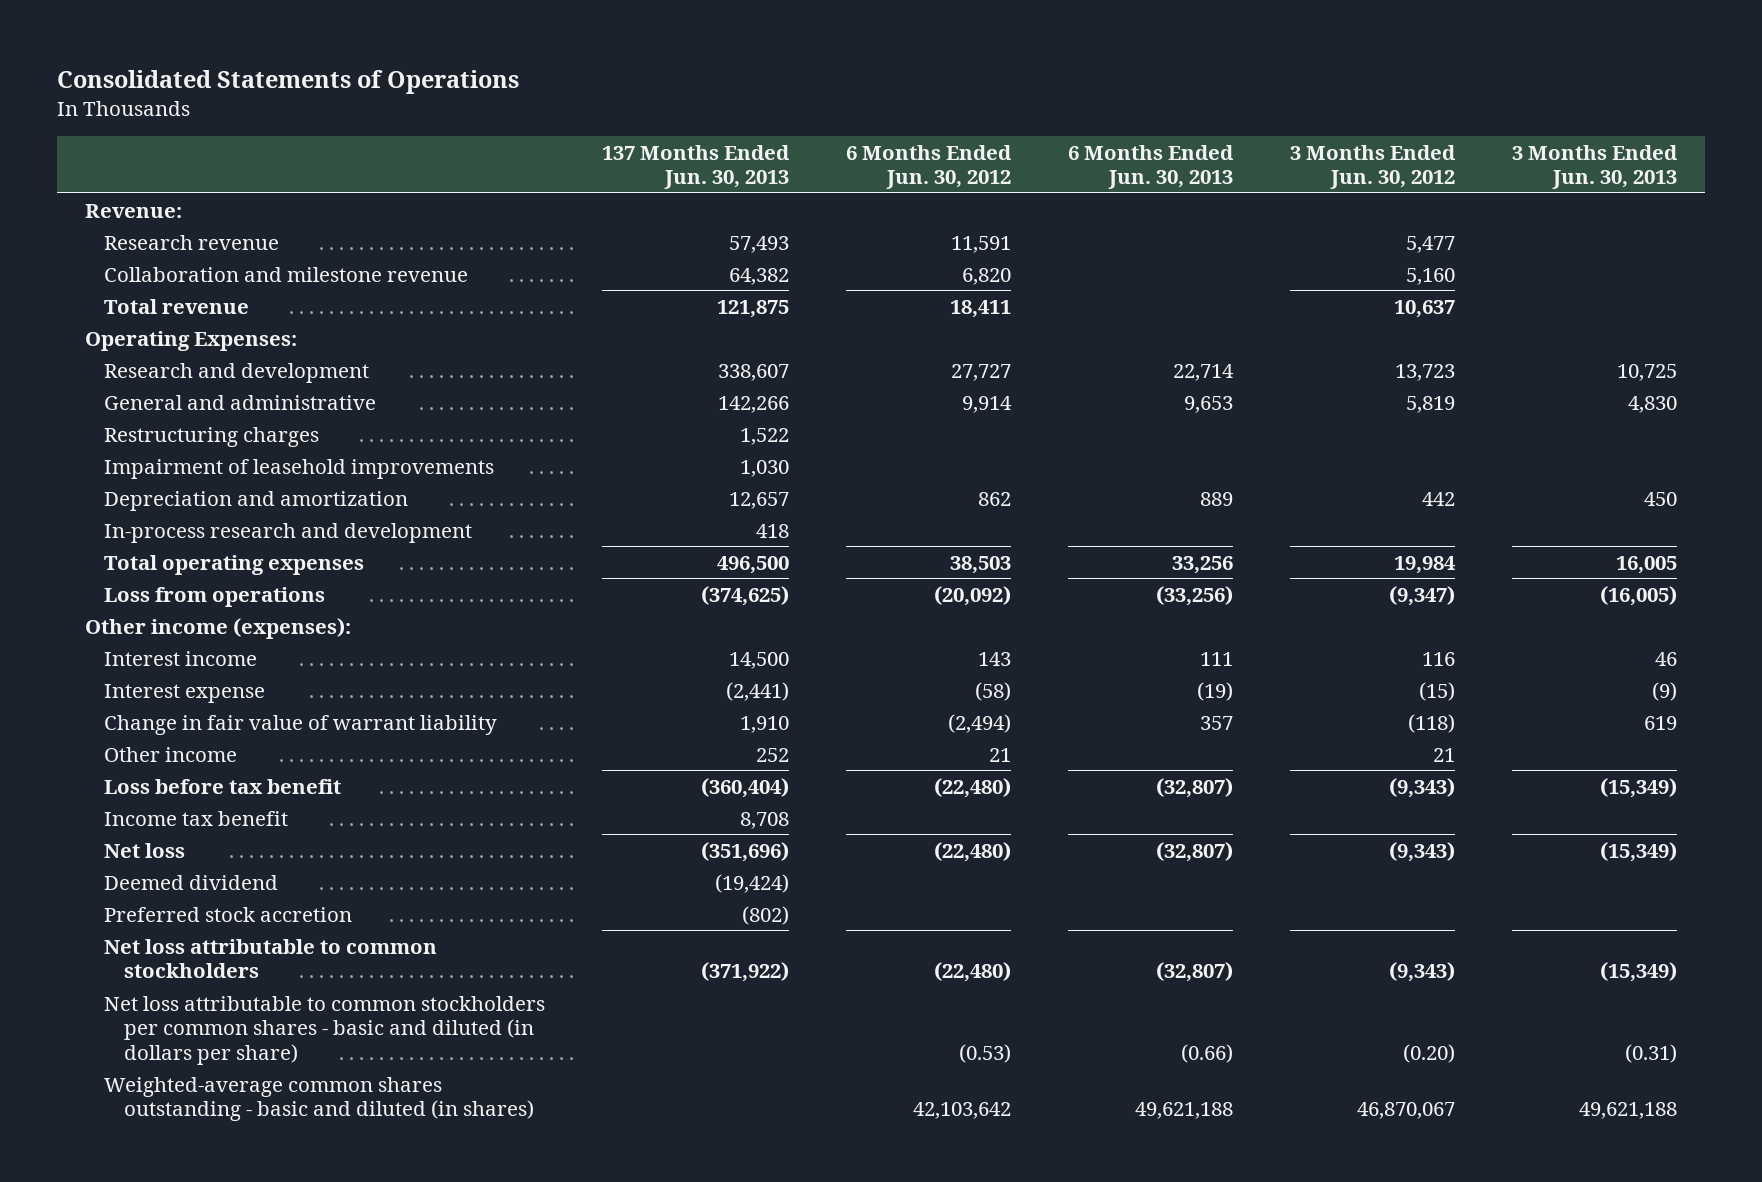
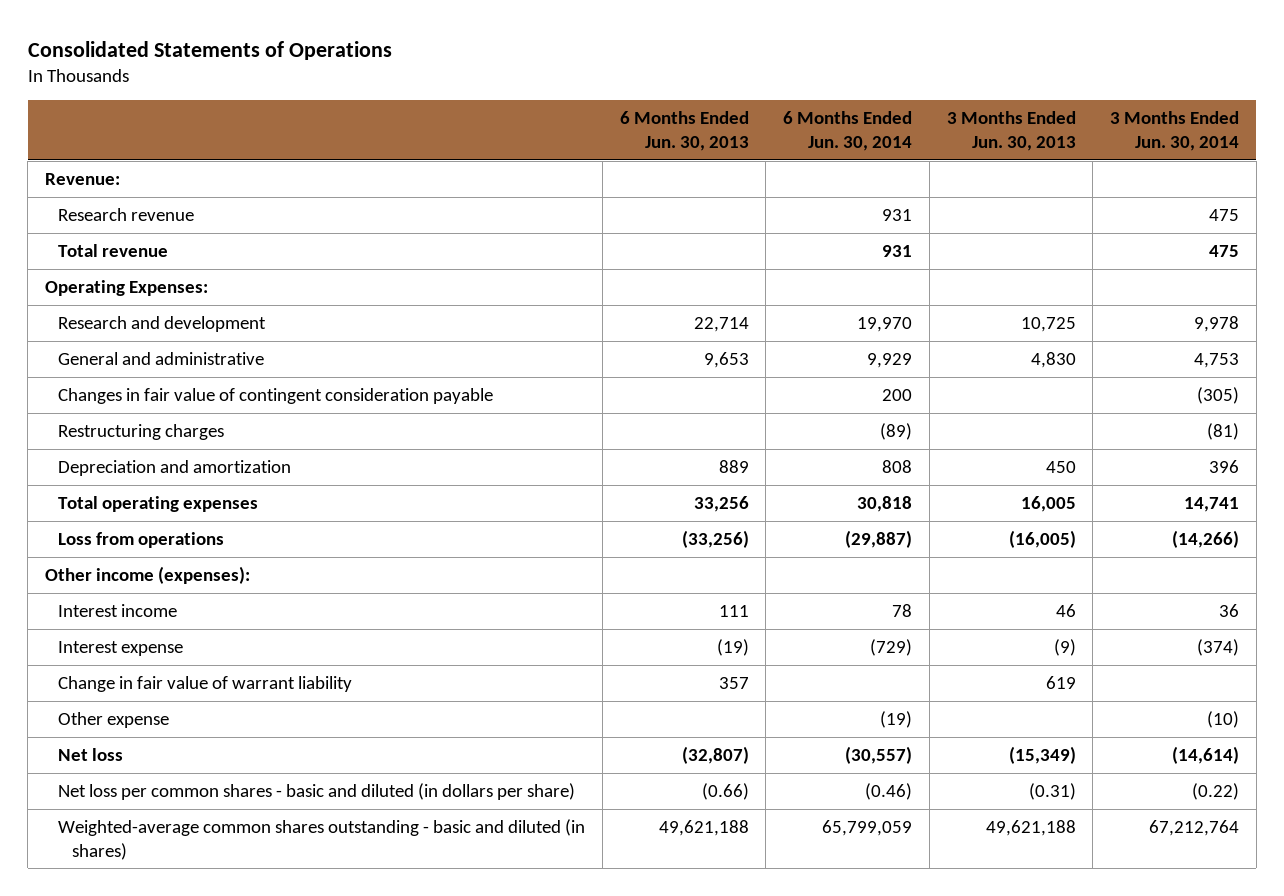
- | 137 Months Ended Jun. 30, 2013 | 6 Months Ended Jun. 30, 2012 | 6 Months Ended Jun. 30, 2013 | 3 Months Ended Jun. 30, 2012 | 3 Months Ended Jun. 30, 2013
+ | 6 Months Ended Jun. 30, 2013 | 6 Months Ended Jun. 30, 2014 | 3 Months Ended Jun. 30, 2013 | 3 Months Ended Jun. 30, 2014
- Collaboration and milestone revenue | 64,382 | 6,820 | | 5,160 |
+ Changes in fair value of contingent consideration payable | | 200 | | (305)
- Impairment of leasehold improvements | 1,030 | | | |
- In-process research and development | 418 | | | |
- Other income | 252 | 21 | | 21 |
- Loss before tax benefit | (360,404) | (22,480) | (32,807) | (9,343) | (15,349)
- Income tax benefit | 8,708 | | | |
+ Other expense | | (19) | | (10)
- Deemed dividend | (19,424) | | | |
- Preferred stock accretion | (802) | | | |
- Net loss attributable to common stockholders | (371,922) | (22,480) | (32,807) | (9,343) | (15,349)
- Net loss attributable to common stockholders per common shares - basic and diluted (in dollars per share) | | (0.53) | (0.66) | (0.20) | (0.31)
+ Net loss per common shares - basic and diluted (in dollars per share) | (0.66) | (0.46) | (0.31) | (0.22)

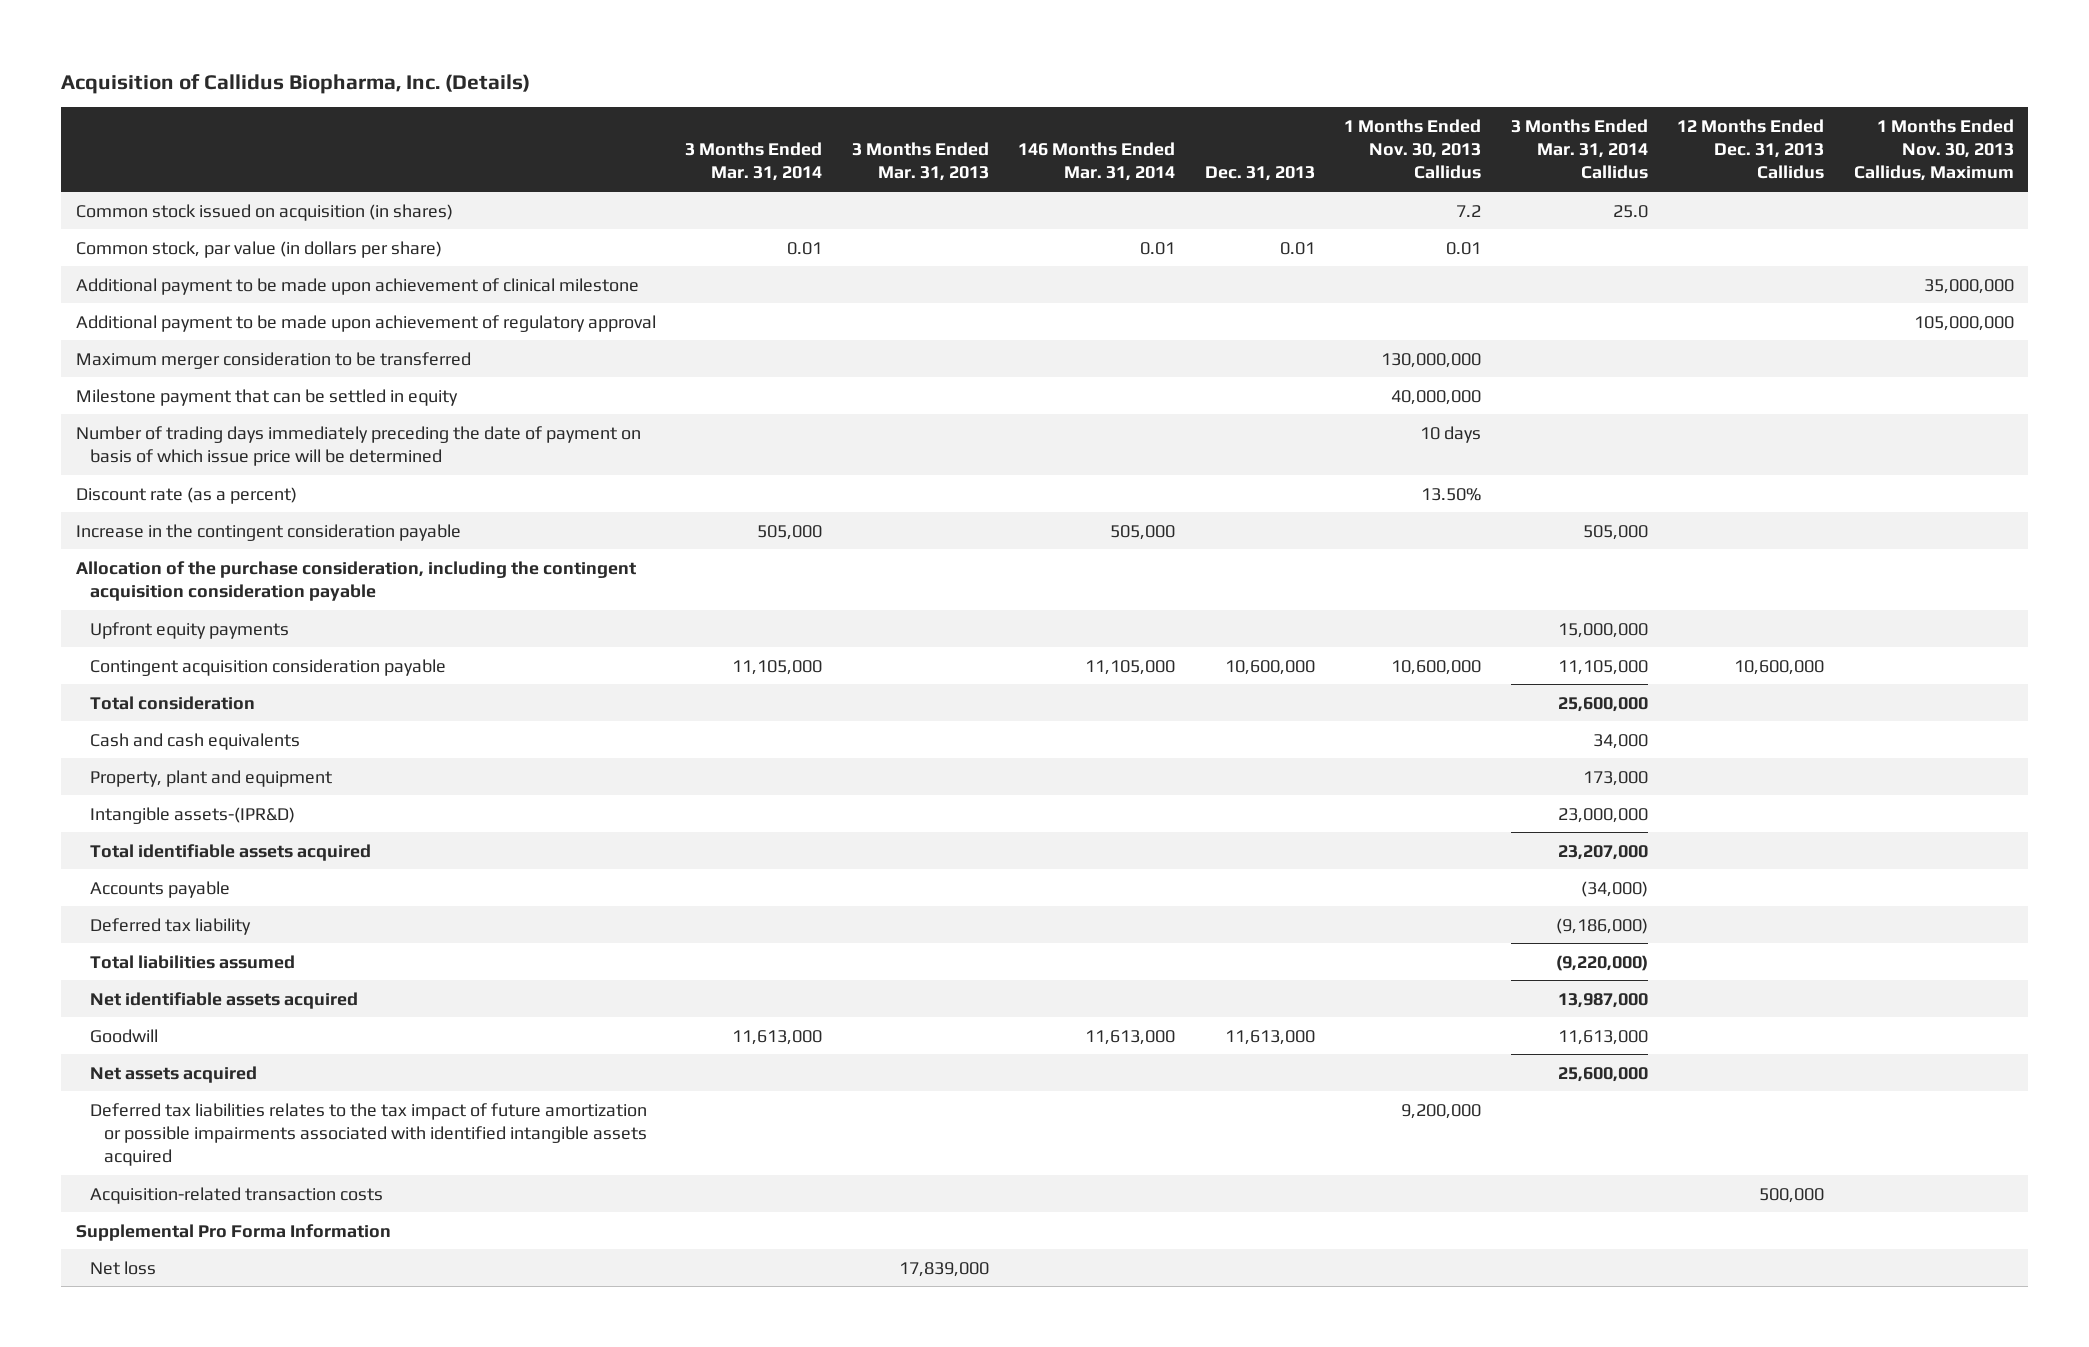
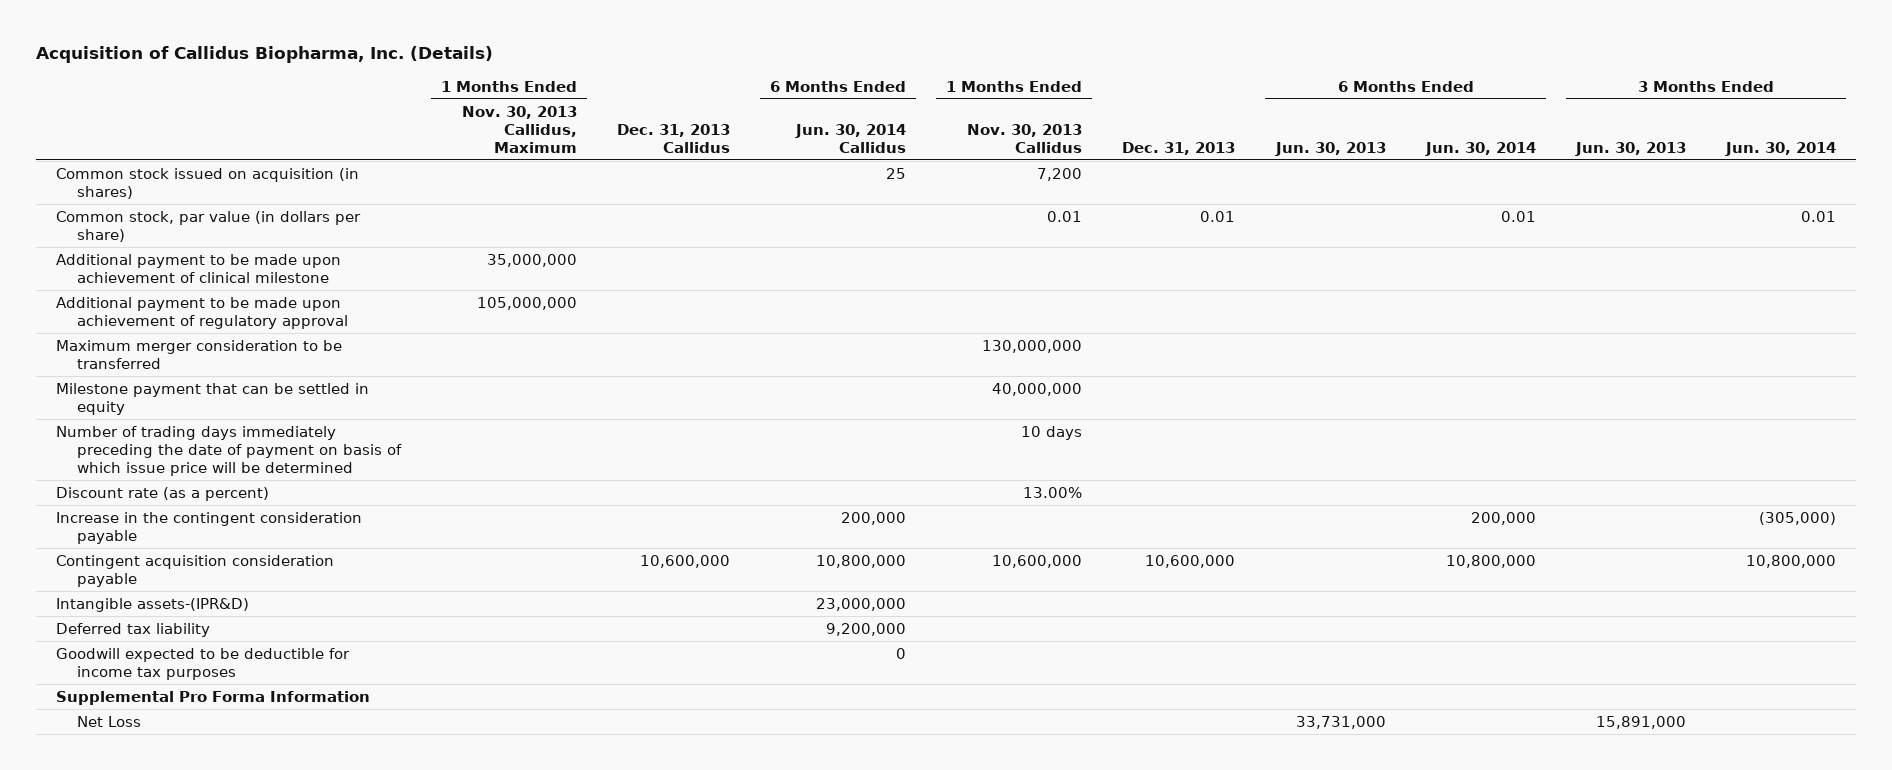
- | 3 Months Ended Mar. 31, 2014 | 3 Months Ended Mar. 31, 2013 | 146 Months Ended Mar. 31, 2014 | Dec. 31, 2013 | 1 Months Ended Nov. 30, 2013 Callidus | 3 Months Ended Mar. 31, 2014 Callidus | 12 Months Ended Dec. 31, 2013 Callidus | 1 Months Ended Nov. 30, 2013 Callidus, Maximum
+ | 1 Months Ended Nov. 30, 2013 Callidus, Maximum | Dec. 31, 2013 Callidus | 6 Months Ended Jun. 30, 2014 Callidus | 1 Months Ended Nov. 30, 2013 Callidus | Dec. 31, 2013 | 6 Months Ended Jun. 30, 2013 | 6 Months Ended Jun. 30, 2014 | 3 Months Ended Jun. 30, 2013 | 3 Months Ended Jun. 30, 2014
- Common stock issued on acquisition (in shares) | | | | | 7.2 | 25.0 | |
+ Common stock issued on acquisition (in shares) | | | 25 | 7,200 | | | | |
- Discount rate (as a percent) | | | | | 13.50% | | |
+ Discount rate (as a percent) | | | | 13.00% | | | | |
- Allocation of the purchase consideration, including the contingent acquisition consideration payable
- Upfront equity payments | | | | | | 15,000,000 | |
- Total consideration | | | | | | 25,600,000 | |
- Cash and cash equivalents | | | | | | 34,000 | |
- Property, plant and equipment | | | | | | 173,000 | |
- Total identifiable assets acquired | | | | | | 23,207,000 | |
- Accounts payable | | | | | | (34,000) | |
- Total liabilities assumed | | | | | | (9,220,000) | |
- Net identifiable assets acquired | | | | | | 13,987,000 | |
- Goodwill | 11,613,000 | | 11,613,000 | 11,613,000 | | 11,613,000 | |
- Net assets acquired | | | | | | 25,600,000 | |
- Deferred tax liabilities relates to the tax impact of future amortization or possible impairments associated with identified intangible assets acquired | | | | | 9,200,000 | | |
- Acquisition-related transaction costs | | | | | | | 500,000 |
+ Goodwill expected to be deductible for income tax purposes | | | 0 | | | | | |
- Net loss | | 17,839,000 | | | | | |
+ Net Loss | | | | | | 33,731,000 | | 15,891,000 |

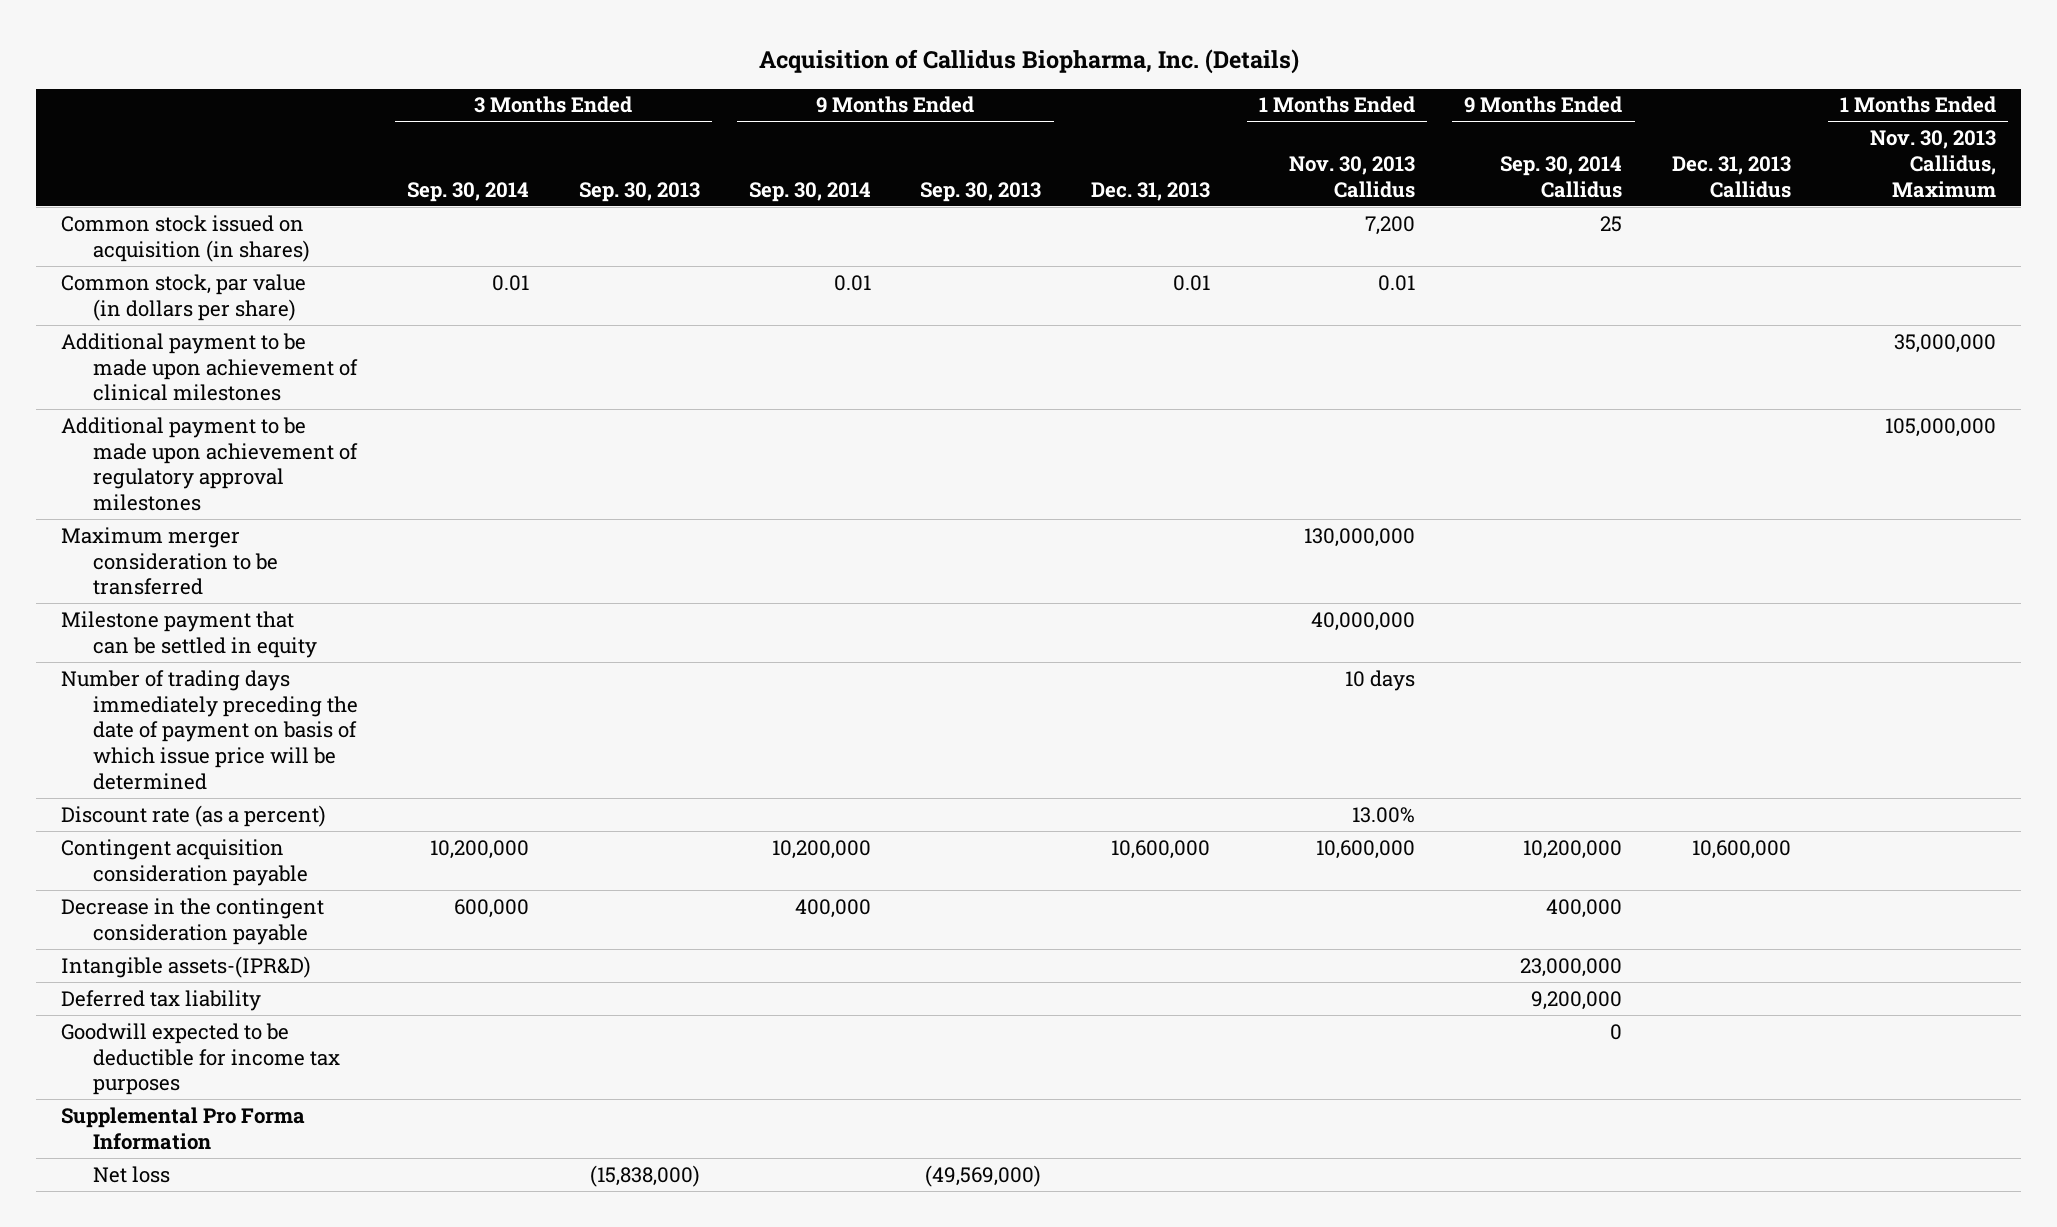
- | 1 Months Ended Nov. 30, 2013 Callidus, Maximum | Dec. 31, 2013 Callidus | 6 Months Ended Jun. 30, 2014 Callidus | 1 Months Ended Nov. 30, 2013 Callidus | Dec. 31, 2013 | 6 Months Ended Jun. 30, 2013 | 6 Months Ended Jun. 30, 2014 | 3 Months Ended Jun. 30, 2013 | 3 Months Ended Jun. 30, 2014
+ | 3 Months Ended Sep. 30, 2014 | 3 Months Ended Sep. 30, 2013 | 9 Months Ended Sep. 30, 2014 | 9 Months Ended Sep. 30, 2013 | Dec. 31, 2013 | 1 Months Ended Nov. 30, 2013 Callidus | 9 Months Ended Sep. 30, 2014 Callidus | Dec. 31, 2013 Callidus | 1 Months Ended Nov. 30, 2013 Callidus, Maximum
- Additional payment to be made upon achievement of clinical milestone | 35,000,000 | | | | | | | |
- Additional payment to be made upon achievement of regulatory approval | 105,000,000 | | | | | | | |
+ Additional payment to be made upon achievement of clinical milestones | | | | | | | | | 35,000,000
+ Additional payment to be made upon achievement of regulatory approval milestones | | | | | | | | | 105,000,000
- Increase in the contingent consideration payable | | | 200,000 | | | | 200,000 | | (305,000)
+ Decrease in the contingent consideration payable | 600,000 | | 400,000 | | | | 400,000 | |
- Net Loss | | | | | | 33,731,000 | | 15,891,000 |
+ Net loss | | (15,838,000) | | (49,569,000) | | | | |

